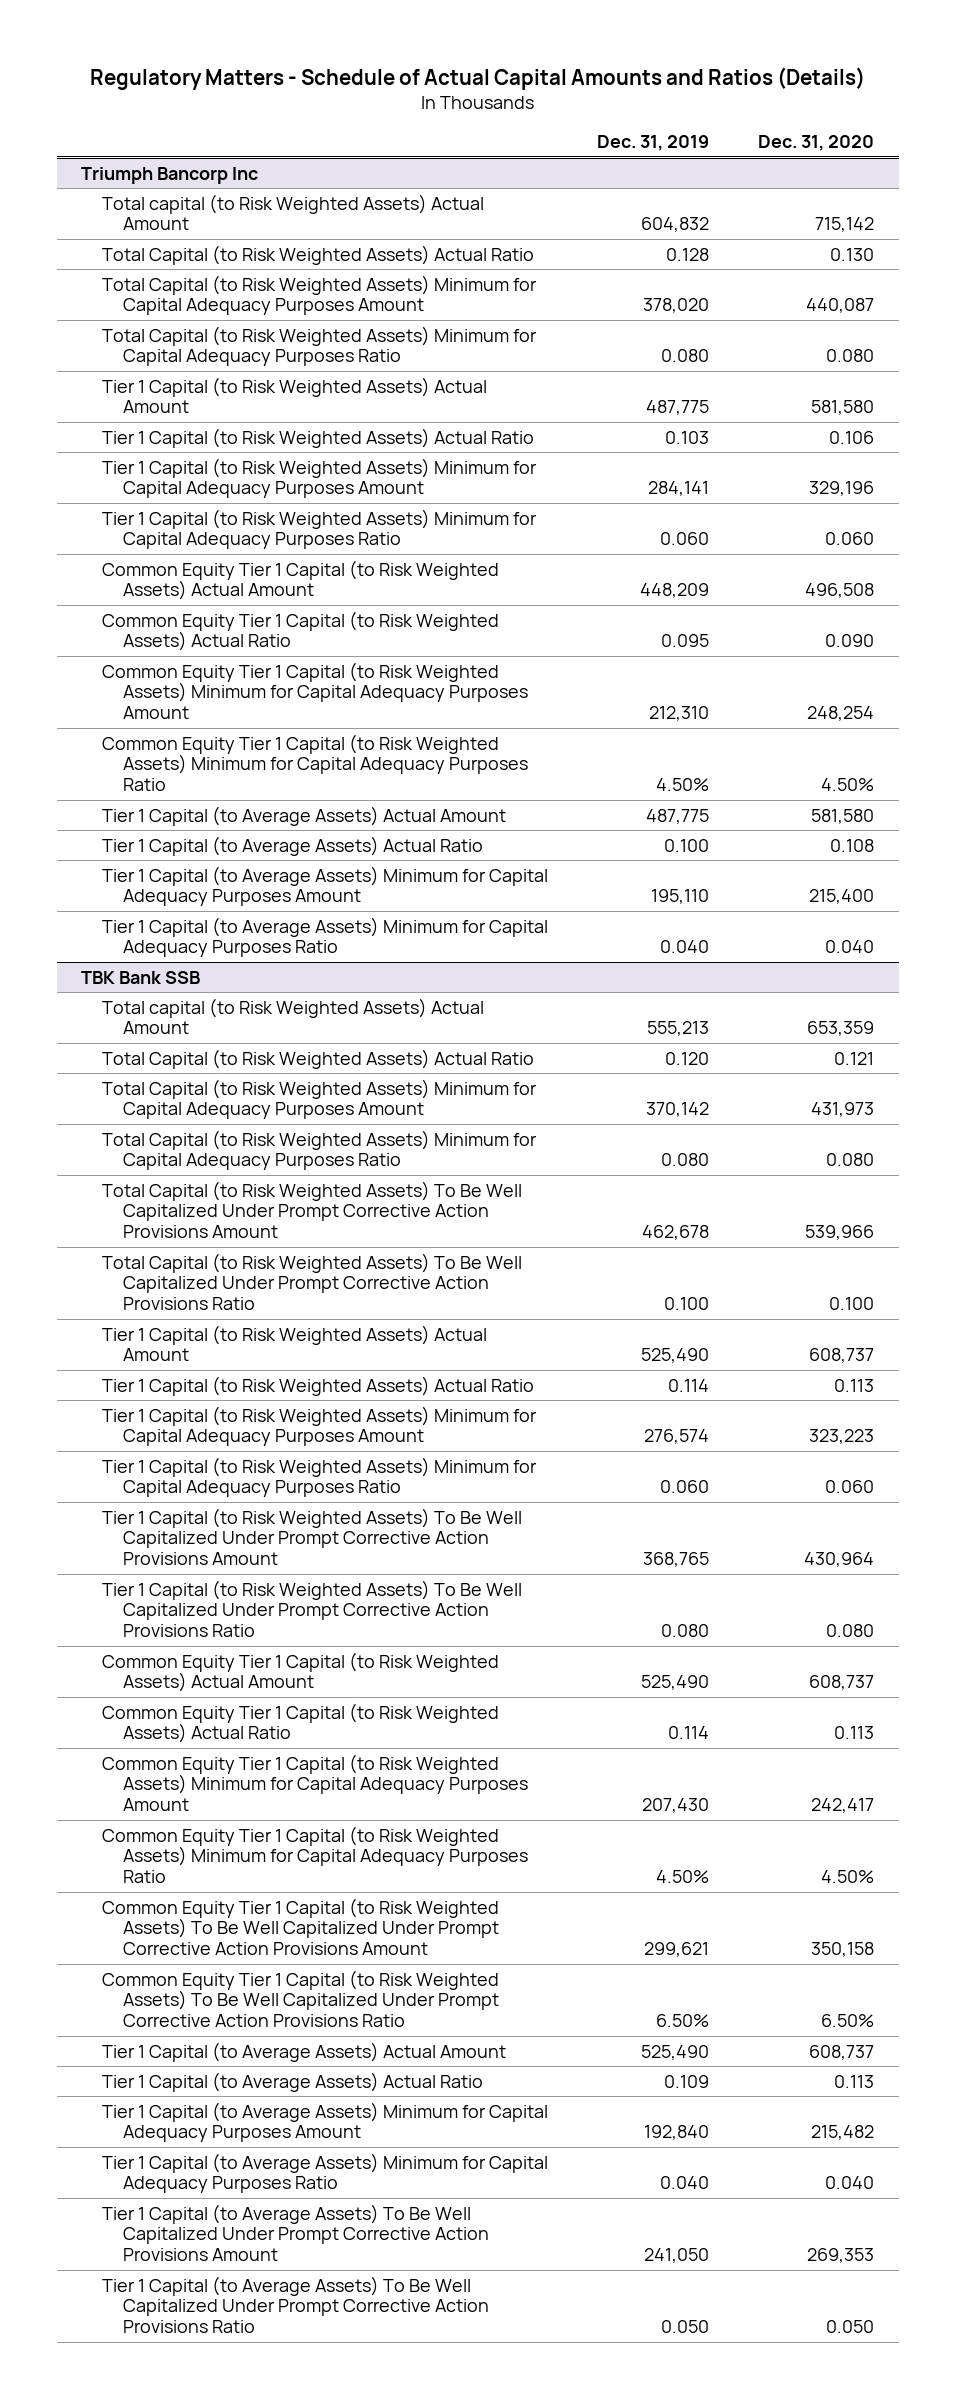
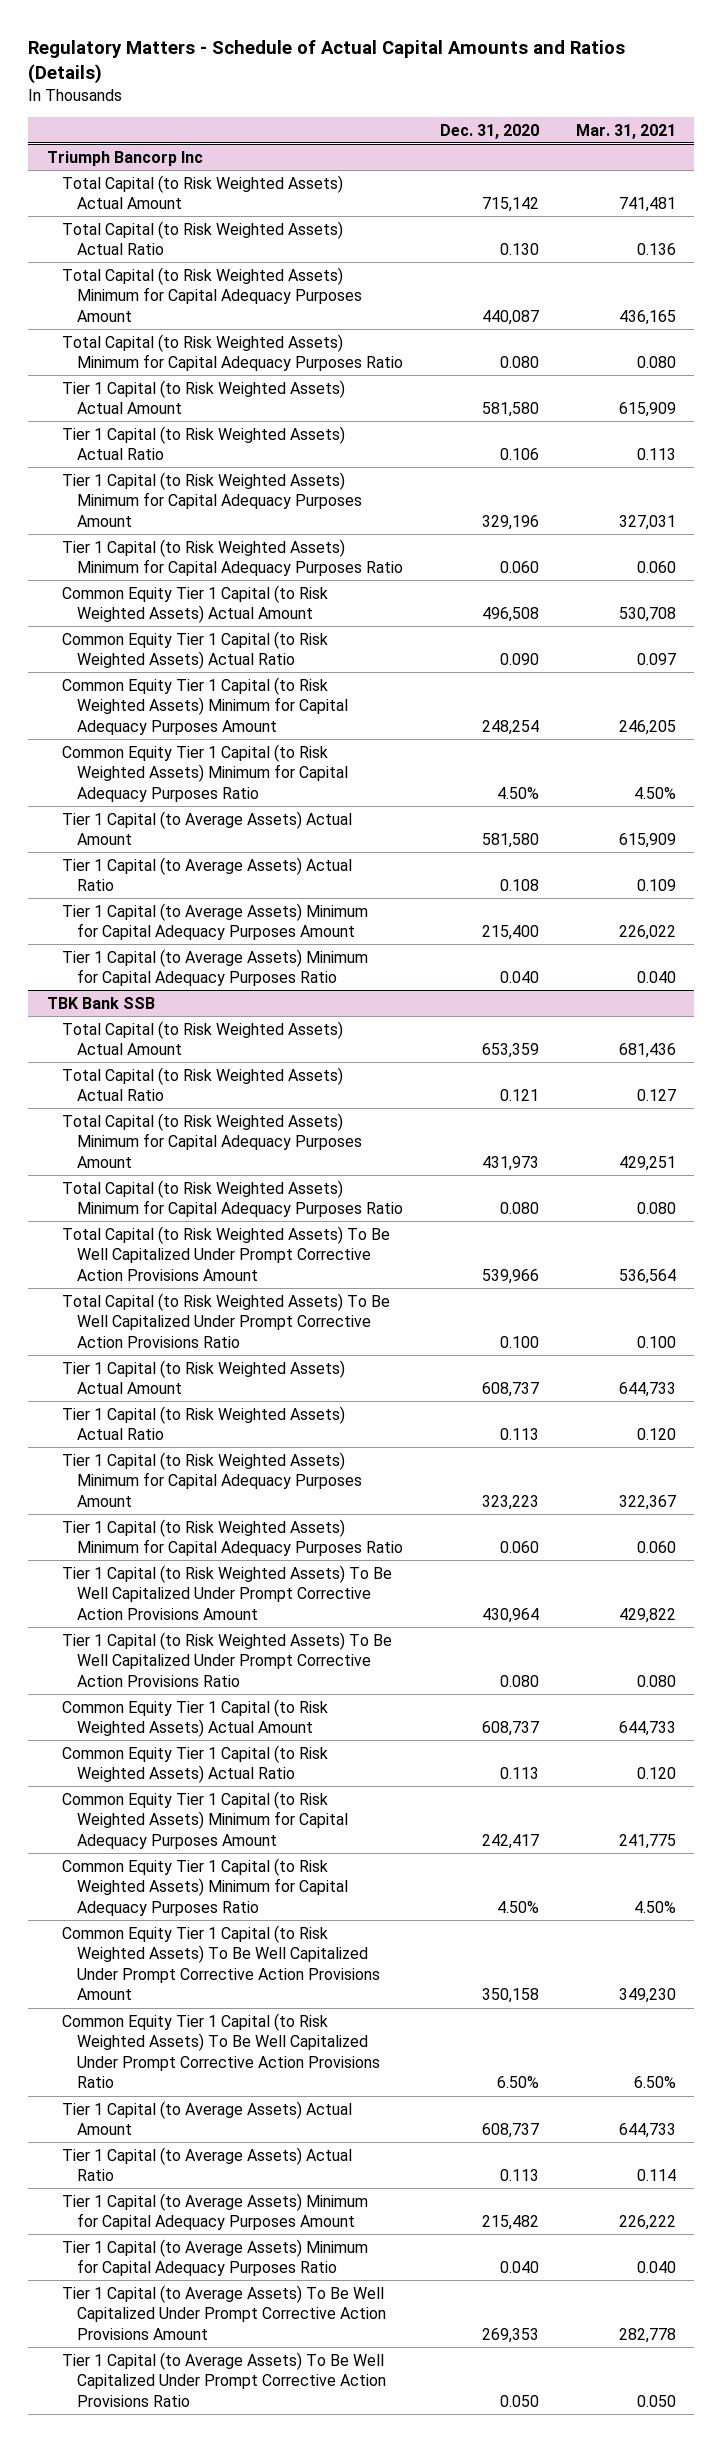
- | Dec. 31, 2019 | Dec. 31, 2020
+ | Dec. 31, 2020 | Mar. 31, 2021
@ Triumph Bancorp Inc
- Total capital (to Risk Weighted Assets) Actual Amount | 604,832 | 715,142
+ Total Capital (to Risk Weighted Assets) Actual Amount | 715,142 | 741,481
@ TBK Bank SSB
- Total capital (to Risk Weighted Assets) Actual Amount | 555,213 | 653,359
+ Total Capital (to Risk Weighted Assets) Actual Amount | 653,359 | 681,436

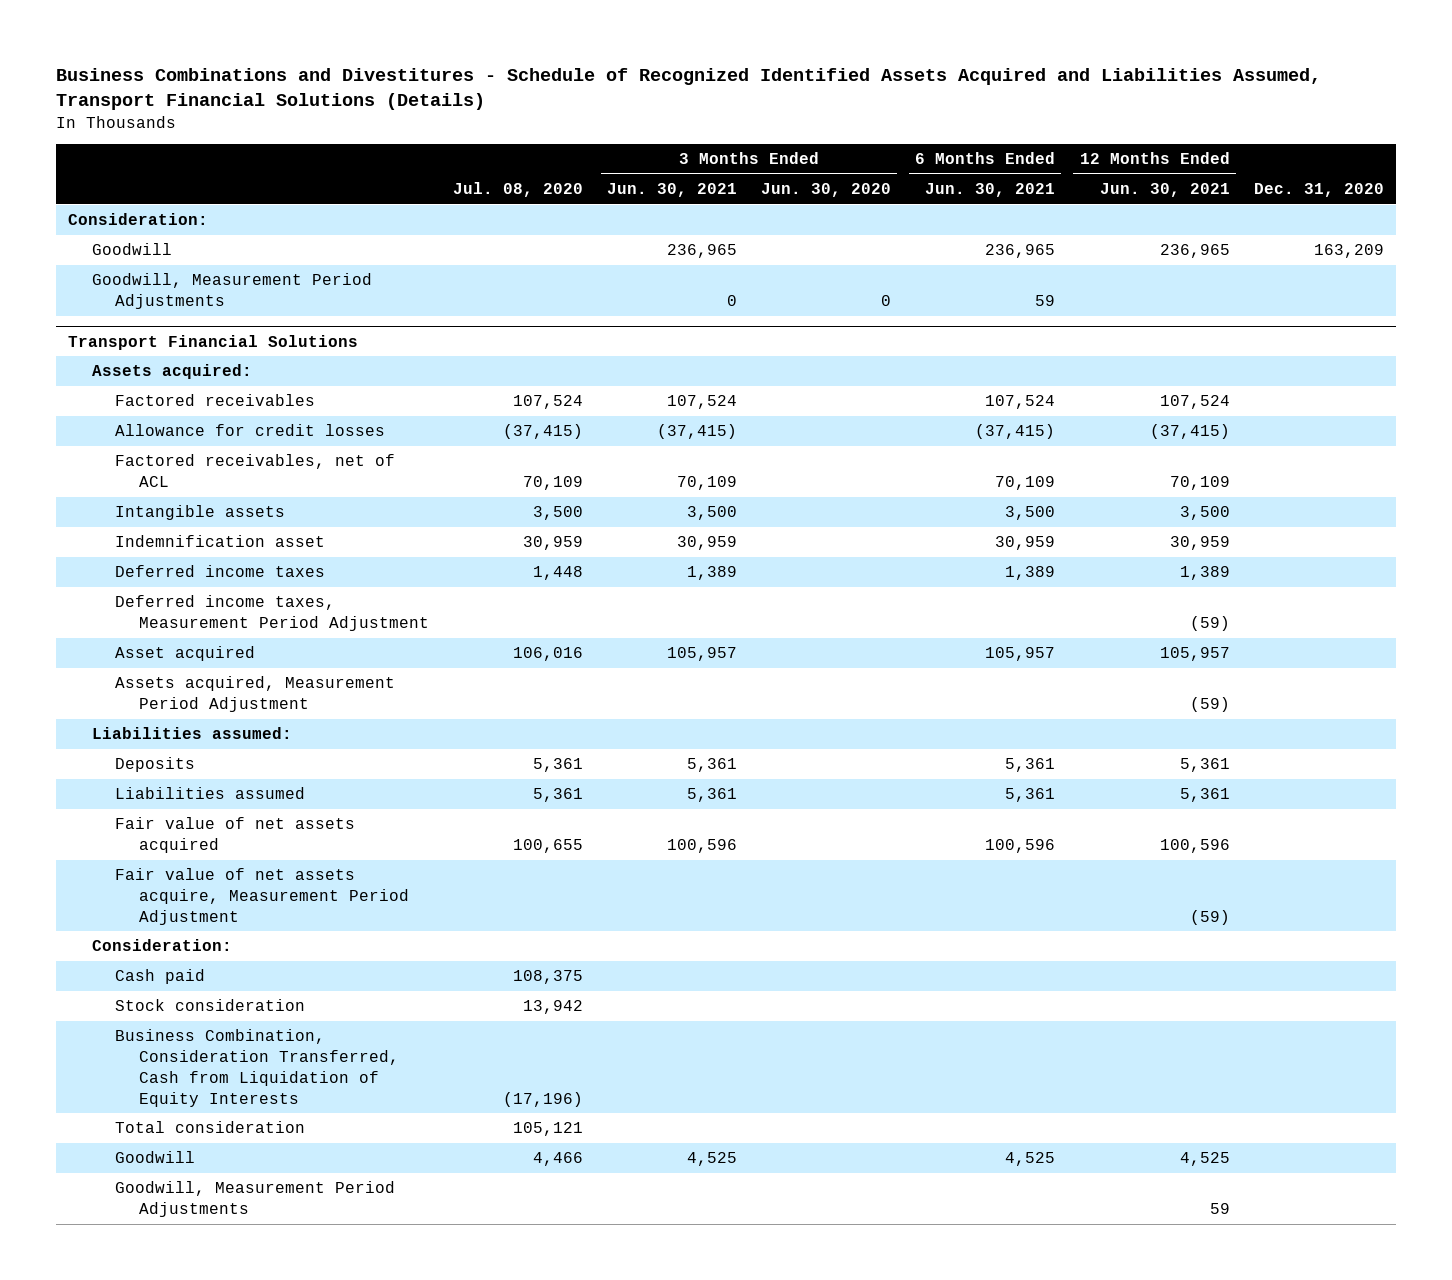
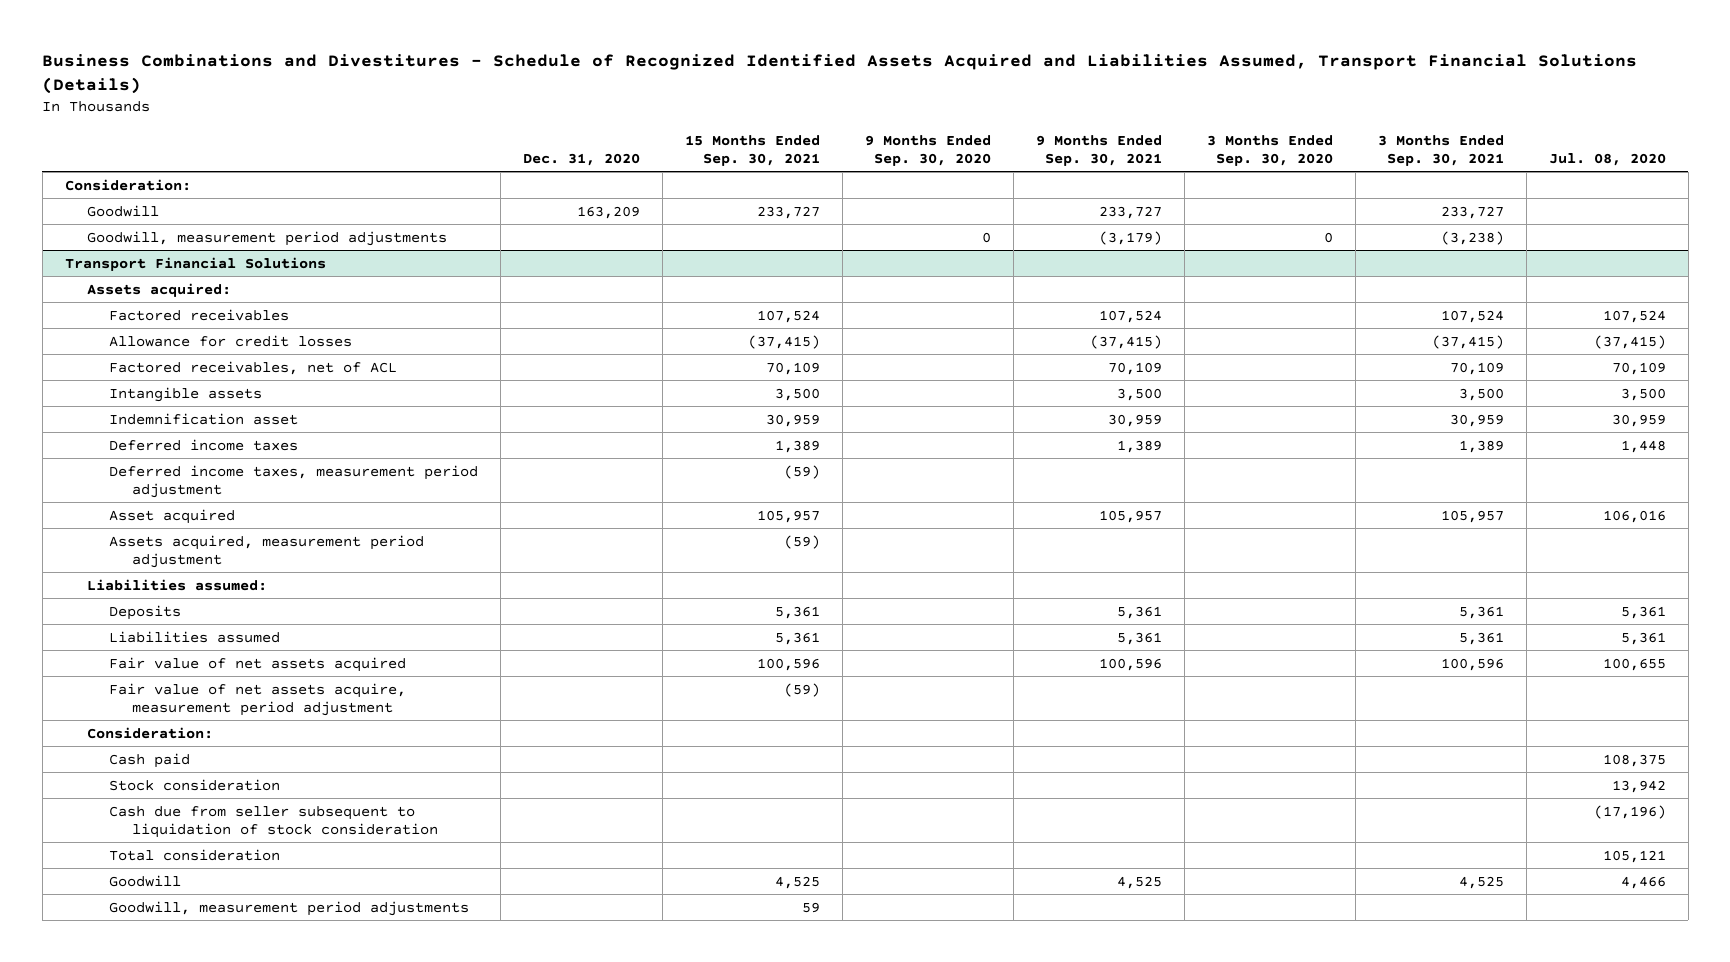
- | Jul. 08, 2020 | 3 Months Ended Jun. 30, 2021 | 3 Months Ended Jun. 30, 2020 | 6 Months Ended Jun. 30, 2021 | 12 Months Ended Jun. 30, 2021 | Dec. 31, 2020
+ | Dec. 31, 2020 | 15 Months Ended Sep. 30, 2021 | 9 Months Ended Sep. 30, 2020 | 9 Months Ended Sep. 30, 2021 | 3 Months Ended Sep. 30, 2020 | 3 Months Ended Sep. 30, 2021 | Jul. 08, 2020
- Goodwill, Measurement Period Adjustments | | 0 | 0 | 59 | |
+ Goodwill, measurement period adjustments | | | 0 | (3,179) | 0 | (3,238) |
@ Transport Financial Solutions
- Deferred income taxes, Measurement Period Adjustment | | | | | (59) |
+ Deferred income taxes, measurement period adjustment | | (59) | | | | |
- Assets acquired, Measurement Period Adjustment | | | | | (59) |
+ Assets acquired, measurement period adjustment | | (59) | | | | |
- Fair value of net assets acquire, Measurement Period Adjustment | | | | | (59) |
+ Fair value of net assets acquire, measurement period adjustment | | (59) | | | | |
- Business Combination, Consideration Transferred, Cash from Liquidation of Equity Interests | (17,196) | | | | |
+ Cash due from seller subsequent to liquidation of stock consideration | | | | | | | (17,196)
- Goodwill, Measurement Period Adjustments | | | | | 59 |
+ Goodwill, measurement period adjustments | | 59 | | | | |

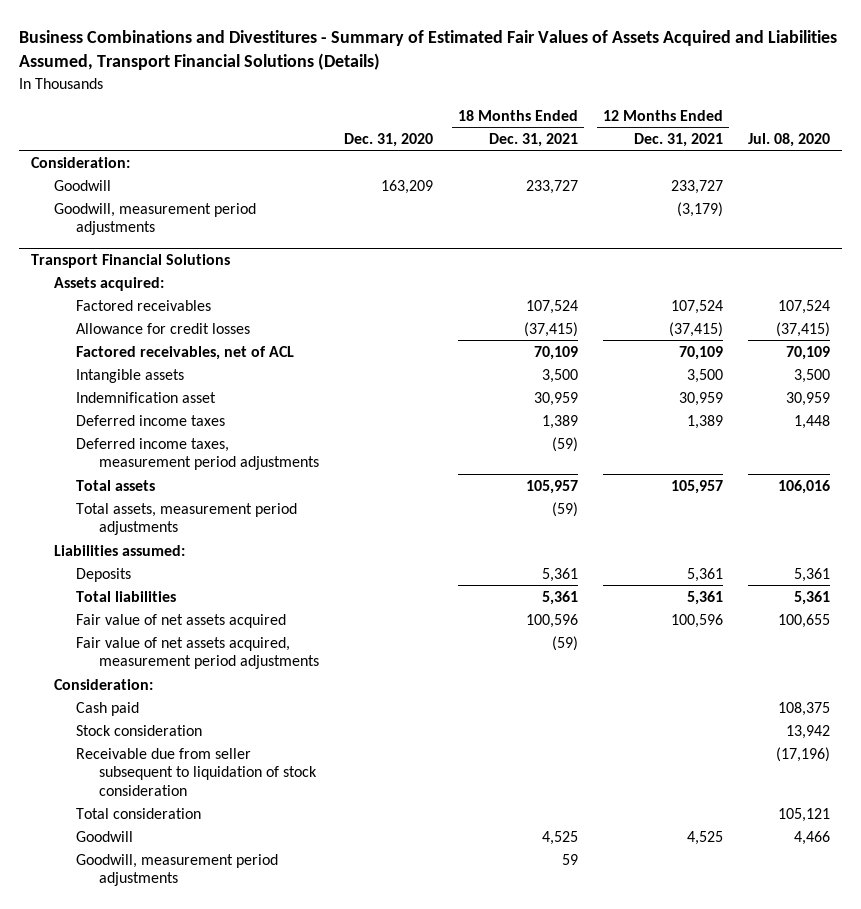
- Business Combinations and Divestitures - Schedule of Recognized Identified Assets Acquired and Liabilities Assumed, Transport Financial Solutions (Details)
+ Business Combinations and Divestitures - Summary of Estimated Fair Values of Assets Acquired and Liabilities Assumed, Transport Financial Solutions (Details)
- | Dec. 31, 2020 | 15 Months Ended Sep. 30, 2021 | 9 Months Ended Sep. 30, 2020 | 9 Months Ended Sep. 30, 2021 | 3 Months Ended Sep. 30, 2020 | 3 Months Ended Sep. 30, 2021 | Jul. 08, 2020
+ | Dec. 31, 2020 | 18 Months Ended Dec. 31, 2021 | 12 Months Ended Dec. 31, 2021 | Jul. 08, 2020
@ Transport Financial Solutions
- Deferred income taxes, measurement period adjustment | | (59) | | | | |
- Asset acquired | | 105,957 | | 105,957 | | 105,957 | 106,016
- Assets acquired, measurement period adjustment | | (59) | | | | |
+ Deferred income taxes, measurement period adjustments | | (59) | |
+ Total assets | | 105,957 | 105,957 | 106,016
+ Total assets, measurement period adjustments | | (59) | |
- Liabilities assumed | | 5,361 | | 5,361 | | 5,361 | 5,361
+ Total liabilities | | 5,361 | 5,361 | 5,361
- Fair value of net assets acquire, measurement period adjustment | | (59) | | | | |
+ Fair value of net assets acquired, measurement period adjustments | | (59) | |
- Cash due from seller subsequent to liquidation of stock consideration | | | | | | | (17,196)
+ Receivable due from seller subsequent to liquidation of stock consideration | | | | (17,196)

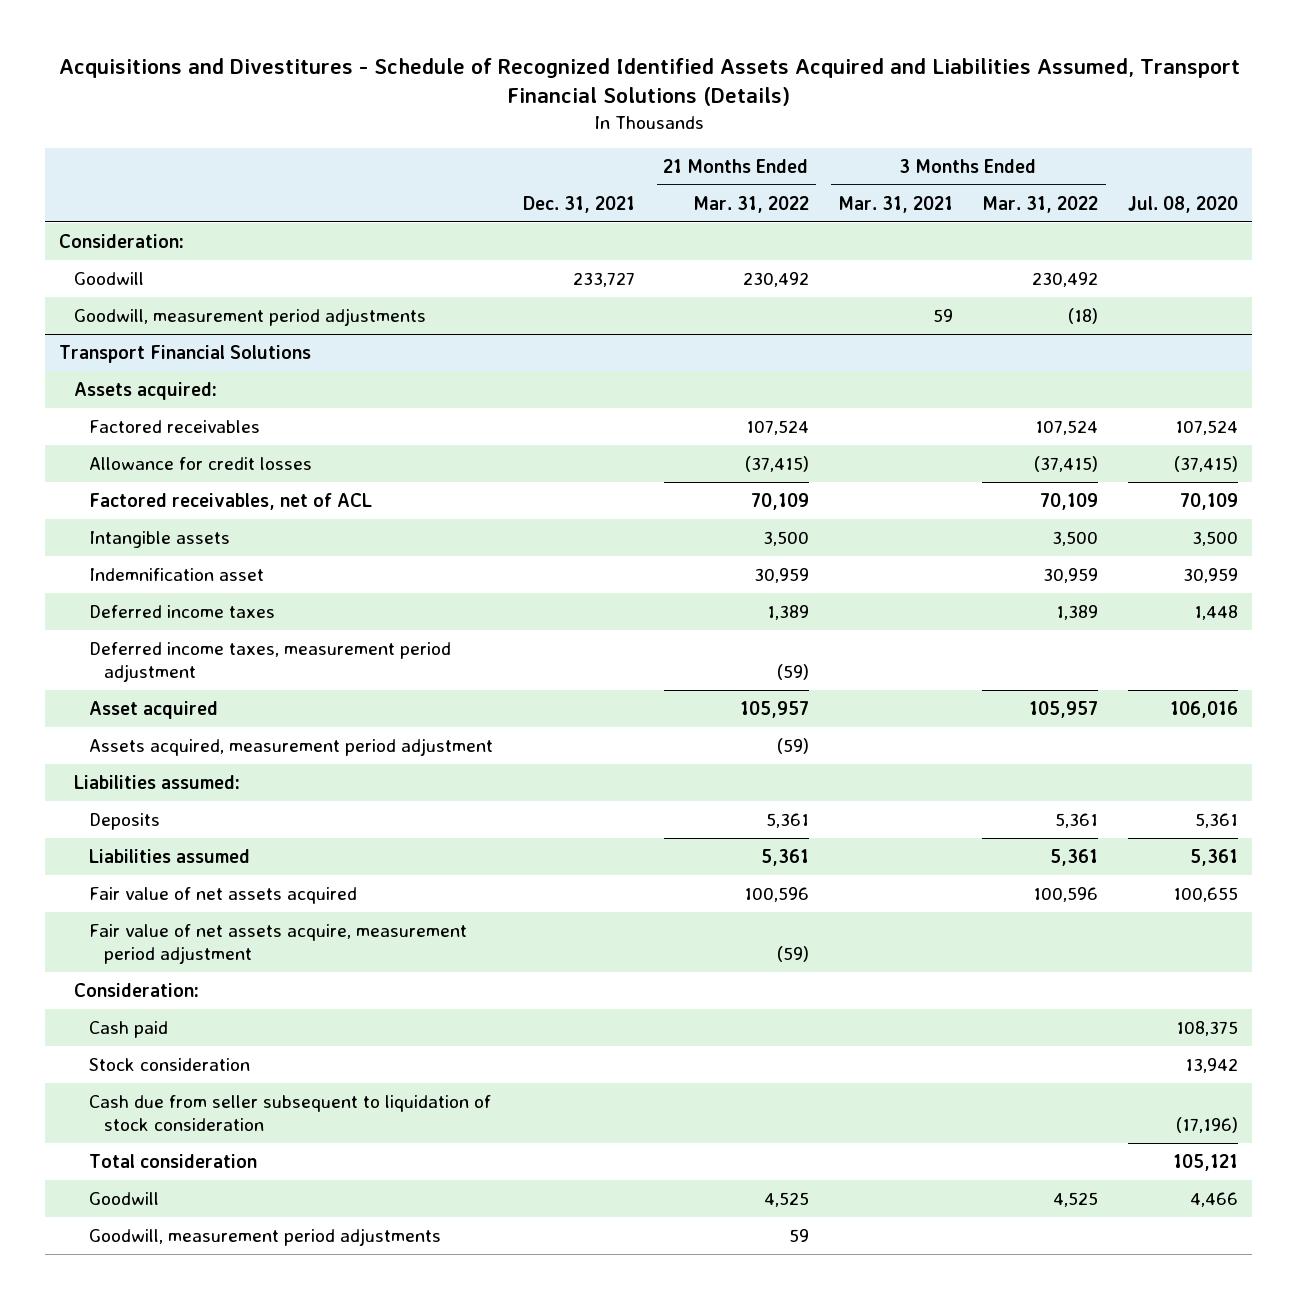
- Business Combinations and Divestitures - Summary of Estimated Fair Values of Assets Acquired and Liabilities Assumed, Transport Financial Solutions (Details)
+ Acquisitions and Divestitures - Schedule of Recognized Identified Assets Acquired and Liabilities Assumed, Transport Financial Solutions (Details)
- | Dec. 31, 2020 | 18 Months Ended Dec. 31, 2021 | 12 Months Ended Dec. 31, 2021 | Jul. 08, 2020
+ | Dec. 31, 2021 | 21 Months Ended Mar. 31, 2022 | 3 Months Ended Mar. 31, 2021 | 3 Months Ended Mar. 31, 2022 | Jul. 08, 2020
@ Transport Financial Solutions
- Deferred income taxes, measurement period adjustments | | (59) | |
- Total assets | | 105,957 | 105,957 | 106,016
- Total assets, measurement period adjustments | | (59) | |
+ Deferred income taxes, measurement period adjustment | | (59) | | |
+ Asset acquired | | 105,957 | | 105,957 | 106,016
+ Assets acquired, measurement period adjustment | | (59) | | |
- Total liabilities | | 5,361 | 5,361 | 5,361
+ Liabilities assumed | | 5,361 | | 5,361 | 5,361
- Fair value of net assets acquired, measurement period adjustments | | (59) | |
+ Fair value of net assets acquire, measurement period adjustment | | (59) | | |
- Receivable due from seller subsequent to liquidation of stock consideration | | | | (17,196)
+ Cash due from seller subsequent to liquidation of stock consideration | | | | | (17,196)

